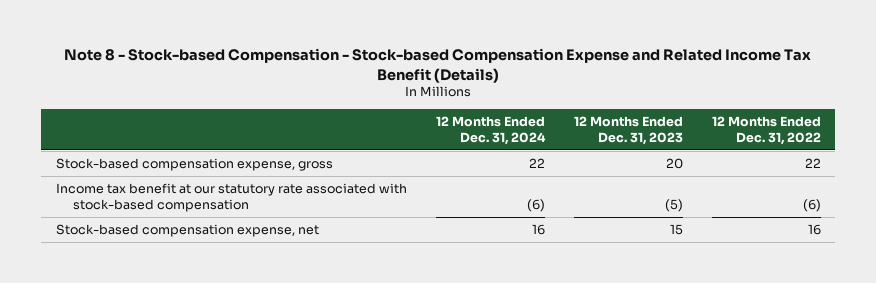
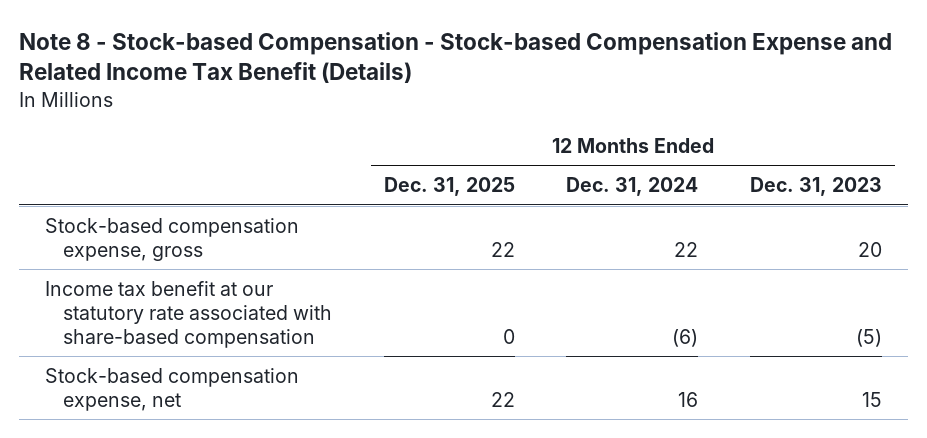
- | 12 Months Ended Dec. 31, 2024 | 12 Months Ended Dec. 31, 2023 | 12 Months Ended Dec. 31, 2022
+ | 12 Months Ended Dec. 31, 2025 | 12 Months Ended Dec. 31, 2024 | 12 Months Ended Dec. 31, 2023
- Income tax benefit at our statutory rate associated with stock-based compensation | (6) | (5) | (6)
+ Income tax benefit at our statutory rate associated with share-based compensation | 0 | (6) | (5)

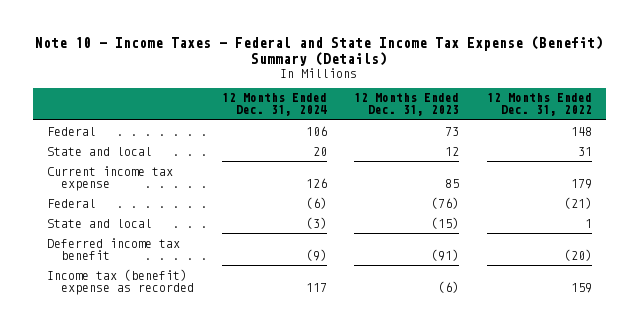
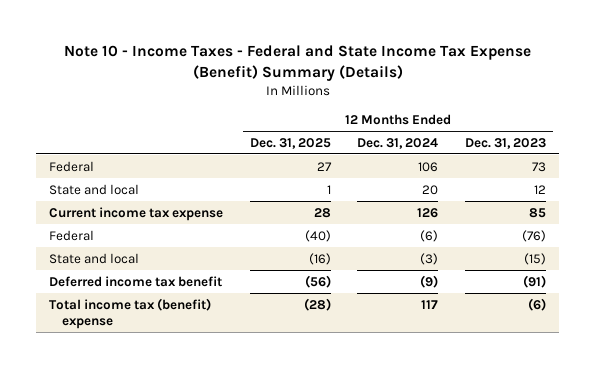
- | 12 Months Ended Dec. 31, 2024 | 12 Months Ended Dec. 31, 2023 | 12 Months Ended Dec. 31, 2022
+ | 12 Months Ended Dec. 31, 2025 | 12 Months Ended Dec. 31, 2024 | 12 Months Ended Dec. 31, 2023
- Income tax (benefit) expense as recorded | 117 | (6) | 159
+ Total income tax (benefit) expense | (28) | 117 | (6)

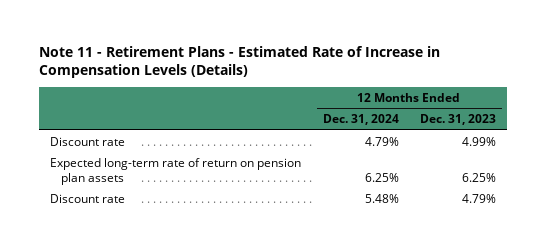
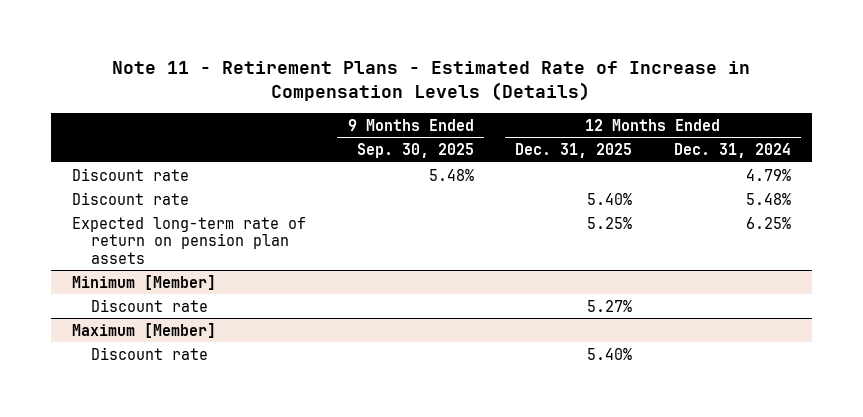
- | 12 Months Ended Dec. 31, 2024 | 12 Months Ended Dec. 31, 2023
+ | 9 Months Ended Sep. 30, 2025 | 12 Months Ended Dec. 31, 2025 | 12 Months Ended Dec. 31, 2024
moved down: Expected long-term rate of return on pension plan assets | | 5.25% | 6.25%
+ Minimum [Member]
+ Discount rate | | 5.27% |
+ Maximum [Member]
+ Discount rate | | 5.40% |

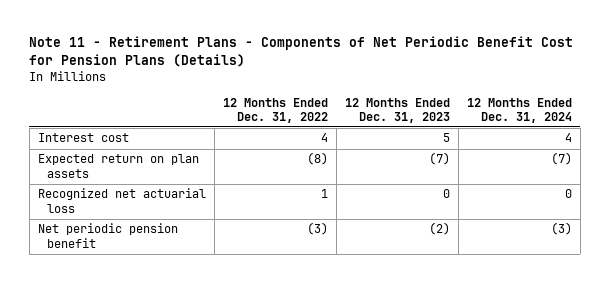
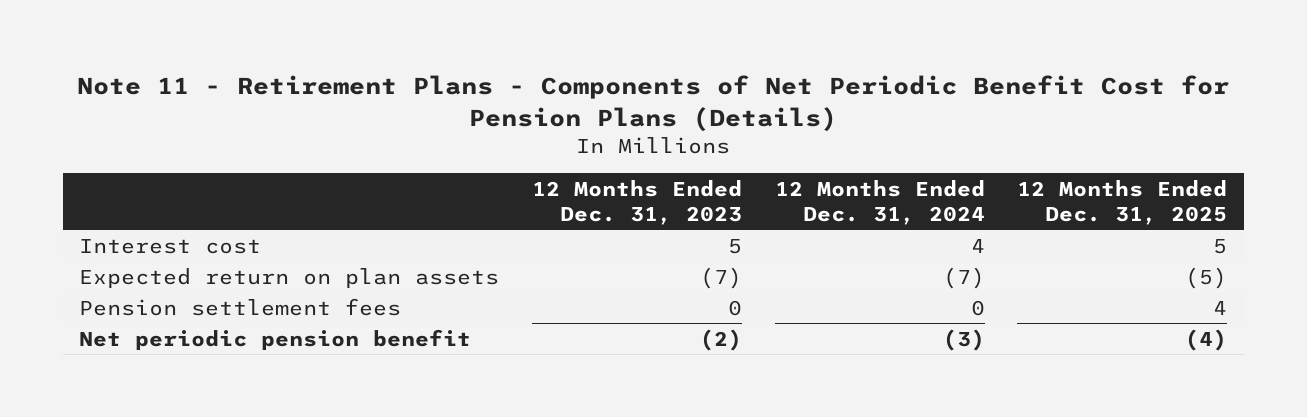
- | 12 Months Ended Dec. 31, 2022 | 12 Months Ended Dec. 31, 2023 | 12 Months Ended Dec. 31, 2024
+ | 12 Months Ended Dec. 31, 2023 | 12 Months Ended Dec. 31, 2024 | 12 Months Ended Dec. 31, 2025
- Recognized net actuarial loss | 1 | 0 | 0
+ Pension settlement fees | 0 | 0 | 4

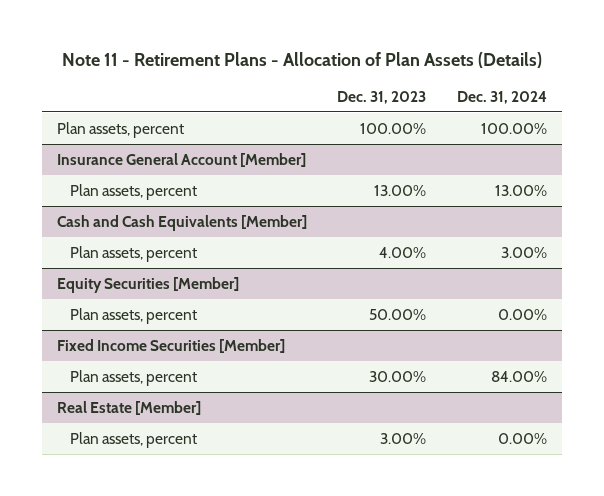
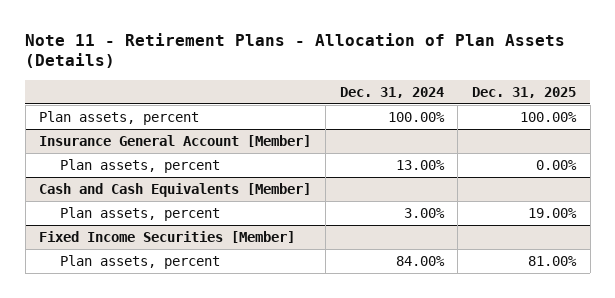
- | Dec. 31, 2023 | Dec. 31, 2024
+ | Dec. 31, 2024 | Dec. 31, 2025
- Equity Securities [Member]
- Plan assets, percent | 50.00% | 0.00%
- Real Estate [Member]
- Plan assets, percent | 3.00% | 0.00%

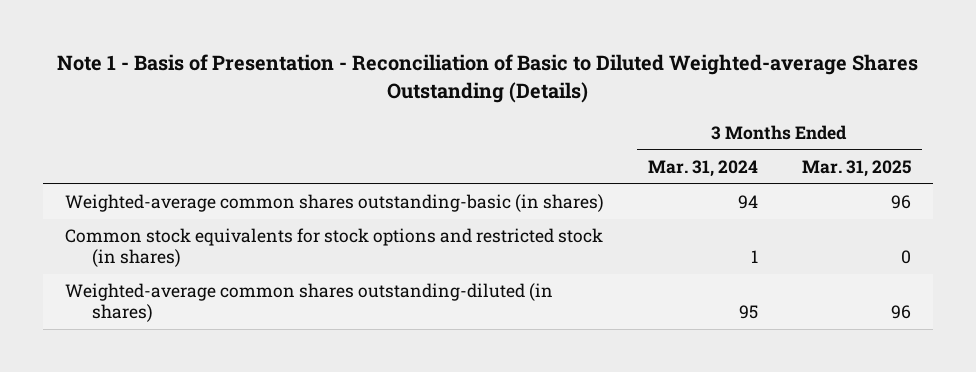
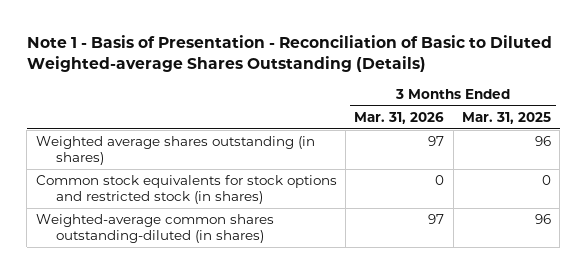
- | 3 Months Ended Mar. 31, 2024 | 3 Months Ended Mar. 31, 2025
+ | 3 Months Ended Mar. 31, 2026 | 3 Months Ended Mar. 31, 2025
- Weighted-average common shares outstanding-basic (in shares) | 94 | 96
+ Weighted average shares outstanding (in shares) | 97 | 96

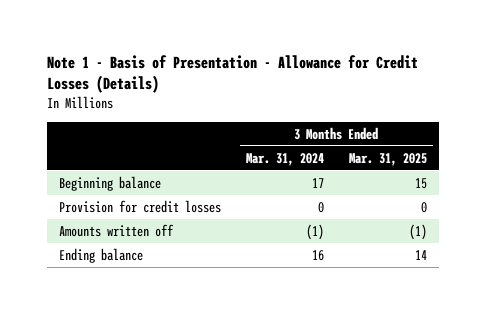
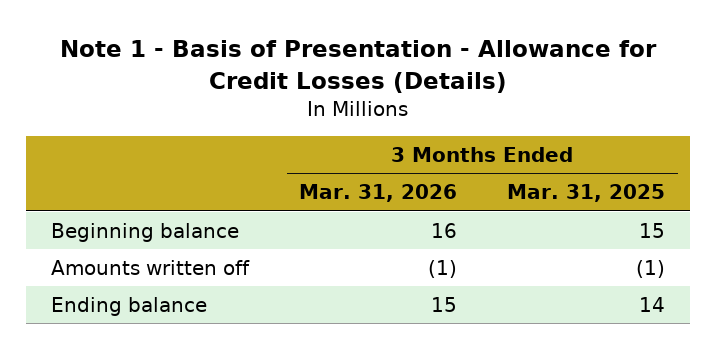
- | 3 Months Ended Mar. 31, 2024 | 3 Months Ended Mar. 31, 2025
+ | 3 Months Ended Mar. 31, 2026 | 3 Months Ended Mar. 31, 2025
- Provision for credit losses | 0 | 0

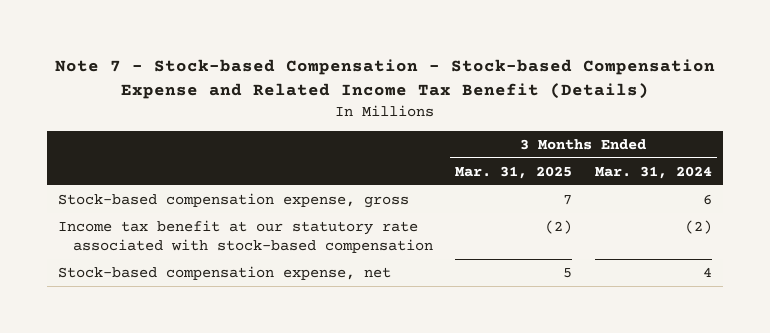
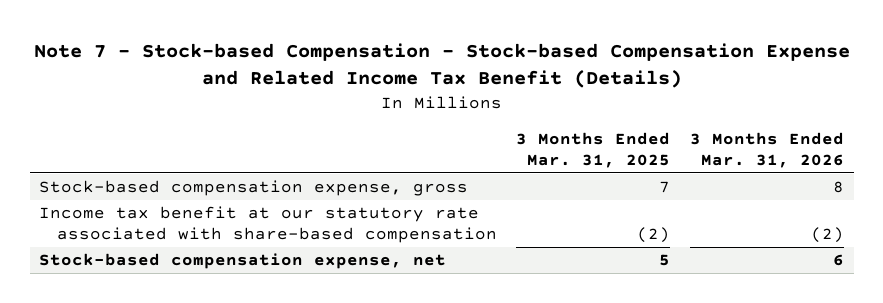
- | 3 Months Ended Mar. 31, 2025 | 3 Months Ended Mar. 31, 2024
+ | 3 Months Ended Mar. 31, 2025 | 3 Months Ended Mar. 31, 2026
- Income tax benefit at our statutory rate associated with stock-based compensation | (2) | (2)
+ Income tax benefit at our statutory rate associated with share-based compensation | (2) | (2)

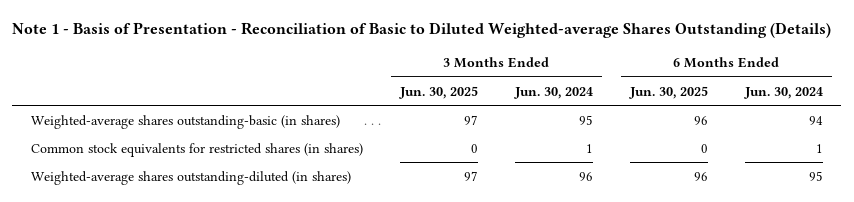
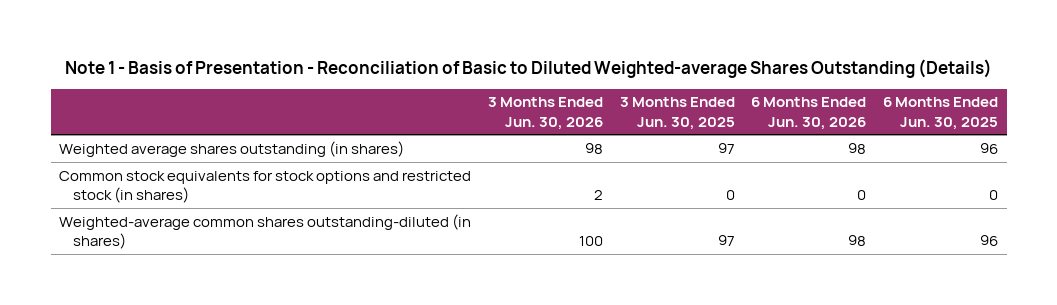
- | 3 Months Ended Jun. 30, 2025 | 3 Months Ended Jun. 30, 2024 | 6 Months Ended Jun. 30, 2025 | 6 Months Ended Jun. 30, 2024
+ | 3 Months Ended Jun. 30, 2026 | 3 Months Ended Jun. 30, 2025 | 6 Months Ended Jun. 30, 2026 | 6 Months Ended Jun. 30, 2025
- Weighted-average shares outstanding-basic (in shares) | 97 | 95 | 96 | 94
- Common stock equivalents for restricted shares (in shares) | 0 | 1 | 0 | 1
- Weighted-average shares outstanding-diluted (in shares) | 97 | 96 | 96 | 95
+ Weighted average shares outstanding (in shares) | 98 | 97 | 98 | 96
+ Common stock equivalents for stock options and restricted stock (in shares) | 2 | 0 | 0 | 0
+ Weighted-average common shares outstanding-diluted (in shares) | 100 | 97 | 98 | 96

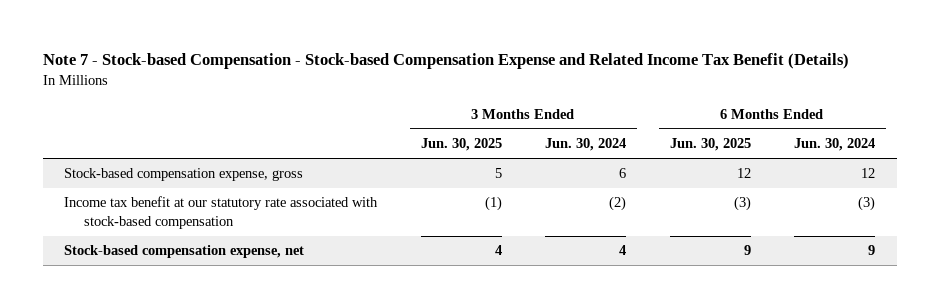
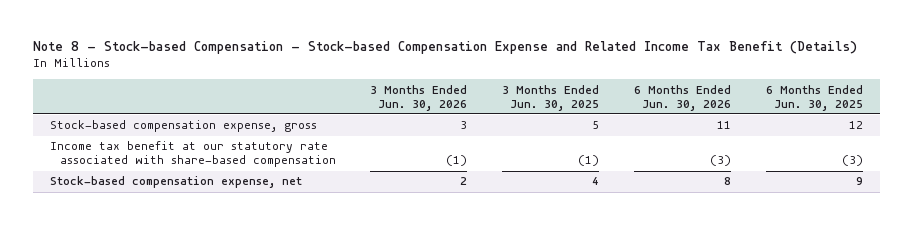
- Note 7 - Stock-based Compensation - Stock-based Compensation Expense and Related Income Tax Benefit (Details)
+ Note 8 - Stock-based Compensation - Stock-based Compensation Expense and Related Income Tax Benefit (Details)
- | 3 Months Ended Jun. 30, 2025 | 3 Months Ended Jun. 30, 2024 | 6 Months Ended Jun. 30, 2025 | 6 Months Ended Jun. 30, 2024
+ | 3 Months Ended Jun. 30, 2026 | 3 Months Ended Jun. 30, 2025 | 6 Months Ended Jun. 30, 2026 | 6 Months Ended Jun. 30, 2025
- Income tax benefit at our statutory rate associated with stock-based compensation | (1) | (2) | (3) | (3)
+ Income tax benefit at our statutory rate associated with share-based compensation | (1) | (1) | (3) | (3)

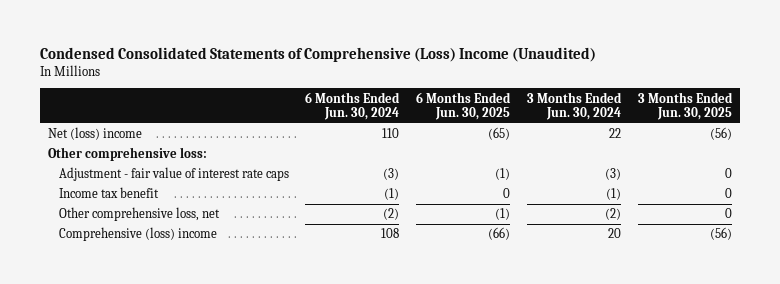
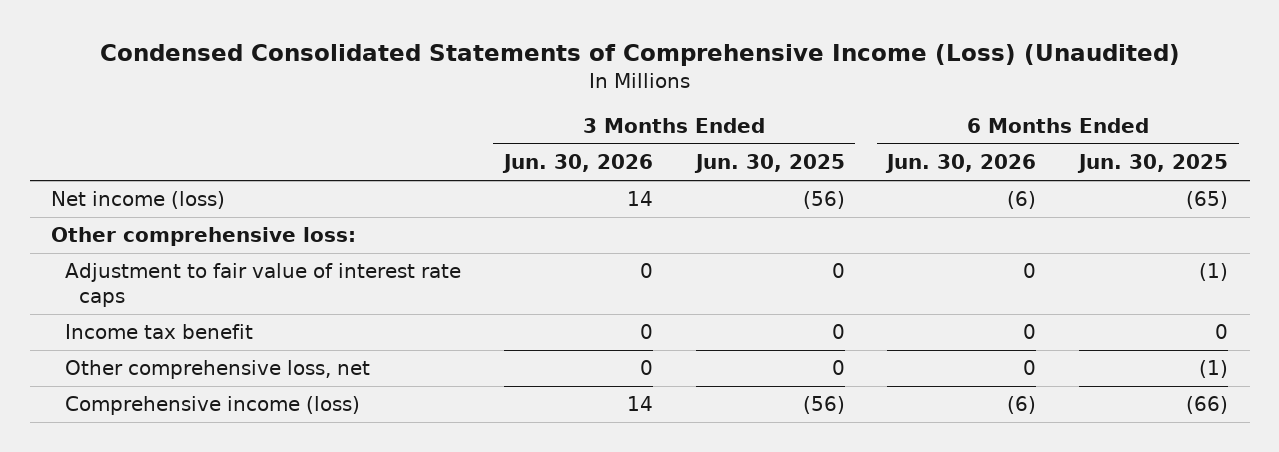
- Condensed Consolidated Statements of Comprehensive (Loss) Income (Unaudited)
+ Condensed Consolidated Statements of Comprehensive Income (Loss) (Unaudited)
- | 6 Months Ended Jun. 30, 2024 | 6 Months Ended Jun. 30, 2025 | 3 Months Ended Jun. 30, 2024 | 3 Months Ended Jun. 30, 2025
+ | 3 Months Ended Jun. 30, 2026 | 3 Months Ended Jun. 30, 2025 | 6 Months Ended Jun. 30, 2026 | 6 Months Ended Jun. 30, 2025
- Net (loss) income | 110 | (65) | 22 | (56)
+ Net income (loss) | 14 | (56) | (6) | (65)
- Adjustment - fair value of interest rate caps | (3) | (1) | (3) | 0
+ Adjustment to fair value of interest rate caps | 0 | 0 | 0 | (1)
- Comprehensive (loss) income | 108 | (66) | 20 | (56)
+ Comprehensive income (loss) | 14 | (56) | (6) | (66)

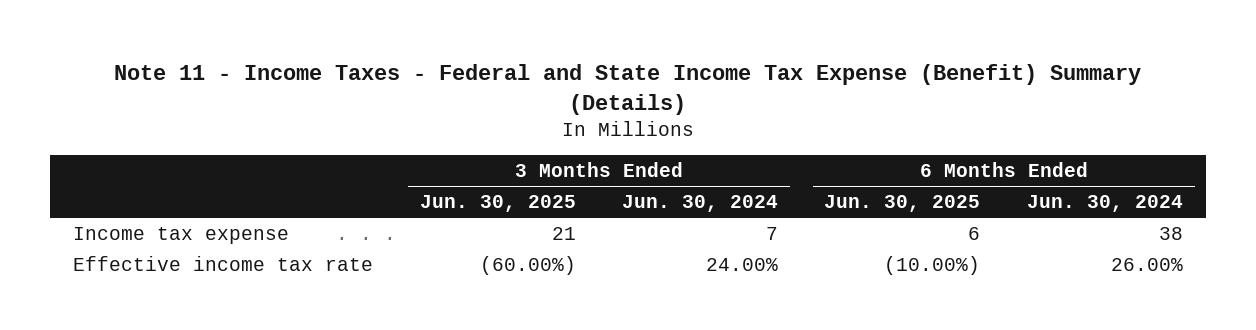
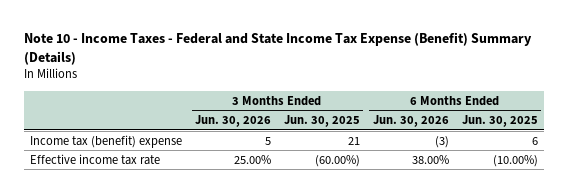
- Note 11 - Income Taxes - Federal and State Income Tax Expense (Benefit) Summary (Details)
+ Note 10 - Income Taxes - Federal and State Income Tax Expense (Benefit) Summary (Details)
- | 3 Months Ended Jun. 30, 2025 | 3 Months Ended Jun. 30, 2024 | 6 Months Ended Jun. 30, 2025 | 6 Months Ended Jun. 30, 2024
+ | 3 Months Ended Jun. 30, 2026 | 3 Months Ended Jun. 30, 2025 | 6 Months Ended Jun. 30, 2026 | 6 Months Ended Jun. 30, 2025
- Income tax expense | 21 | 7 | 6 | 38
+ Income tax (benefit) expense | 5 | 21 | (3) | 6

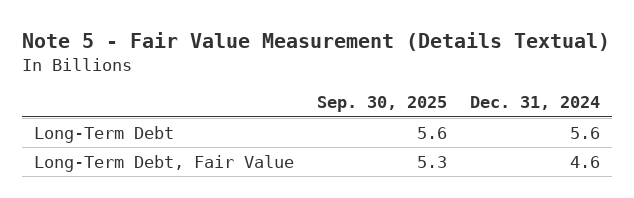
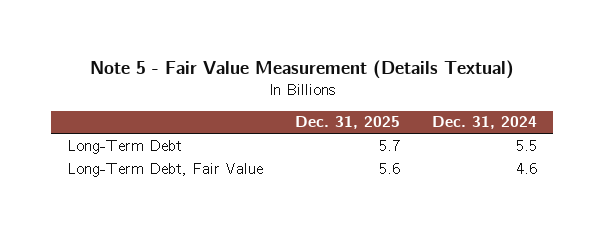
- | Sep. 30, 2025 | Dec. 31, 2024
+ | Dec. 31, 2025 | Dec. 31, 2024
- Long-Term Debt | 5.6 | 5.6
+ Long-Term Debt | 5.7 | 5.5

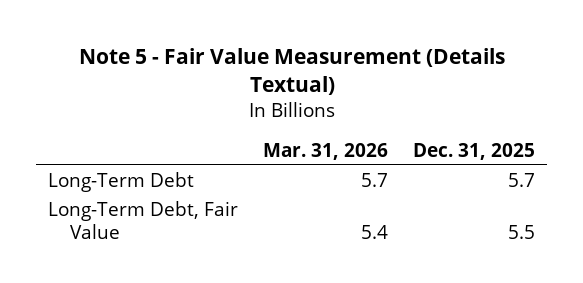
- | Dec. 31, 2025 | Dec. 31, 2024
+ | Mar. 31, 2026 | Dec. 31, 2025
- Long-Term Debt, Fair Value | 5.6 | 4.6
+ Long-Term Debt, Fair Value | 5.4 | 5.5

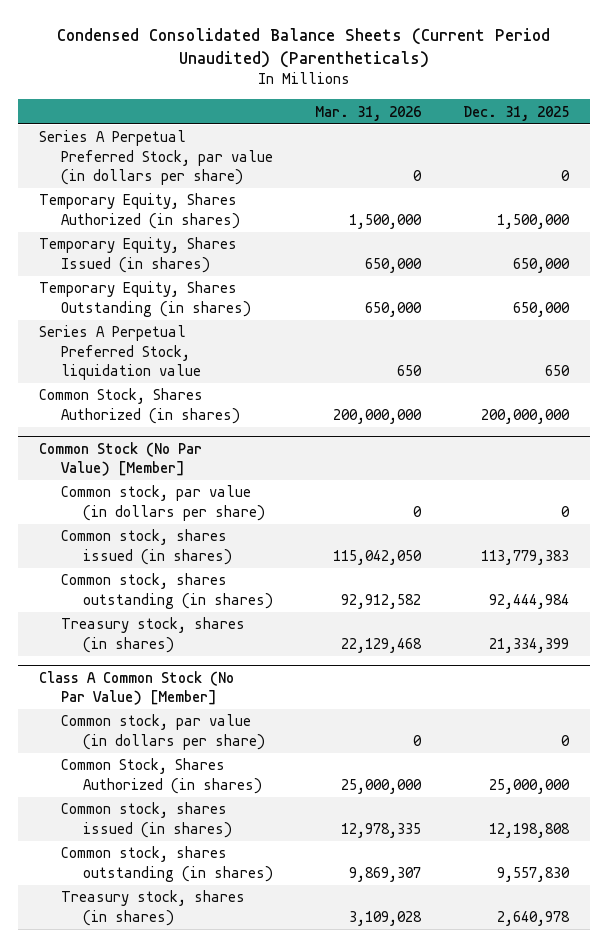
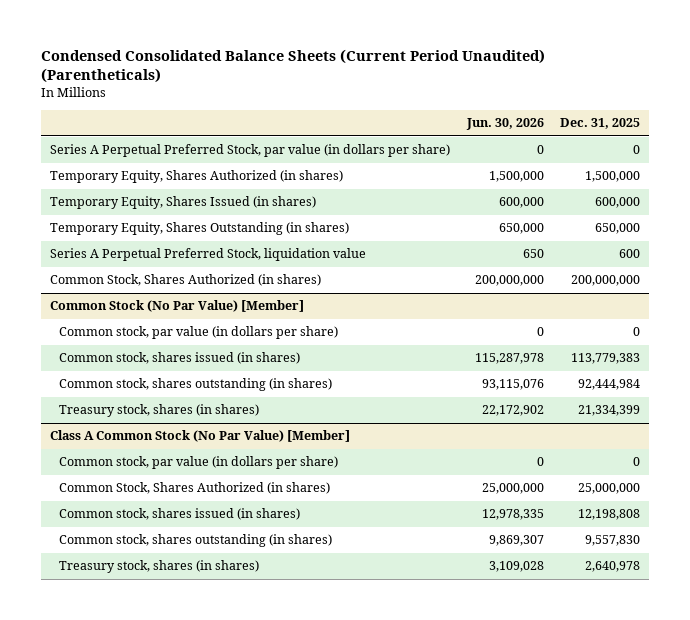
- | Mar. 31, 2026 | Dec. 31, 2025
+ | Jun. 30, 2026 | Dec. 31, 2025
- Temporary Equity, Shares Issued (in shares) | 650,000 | 650,000
+ Temporary Equity, Shares Issued (in shares) | 600,000 | 600,000
- Series A Perpetual Preferred Stock, liquidation value | 650 | 650
+ Series A Perpetual Preferred Stock, liquidation value | 650 | 600

